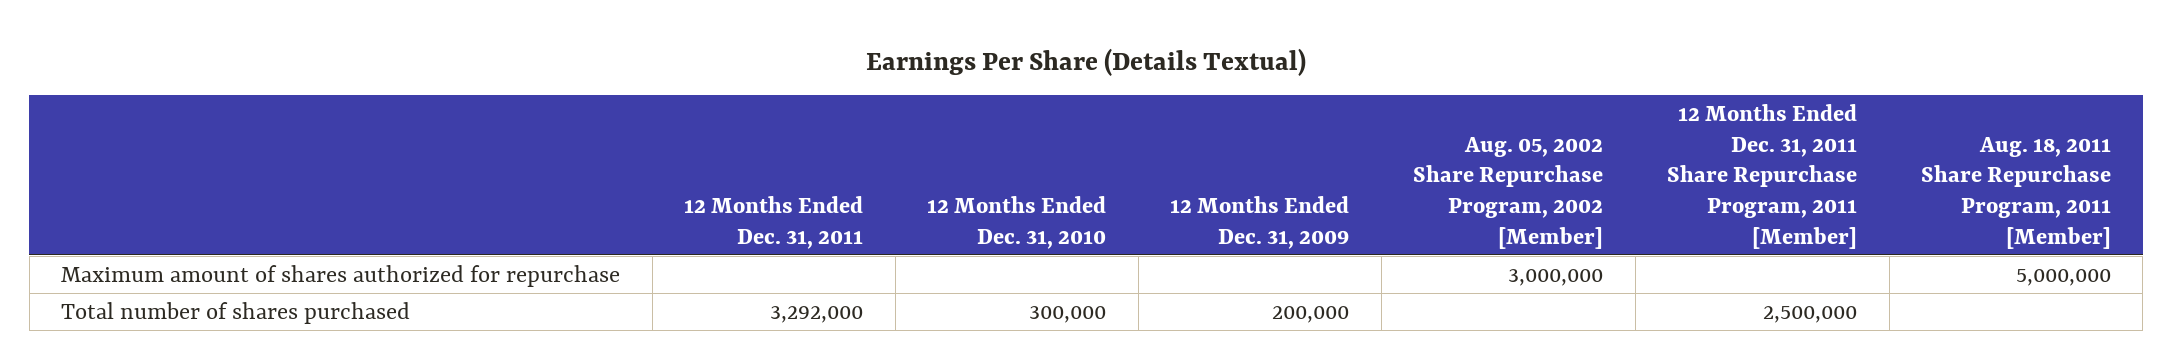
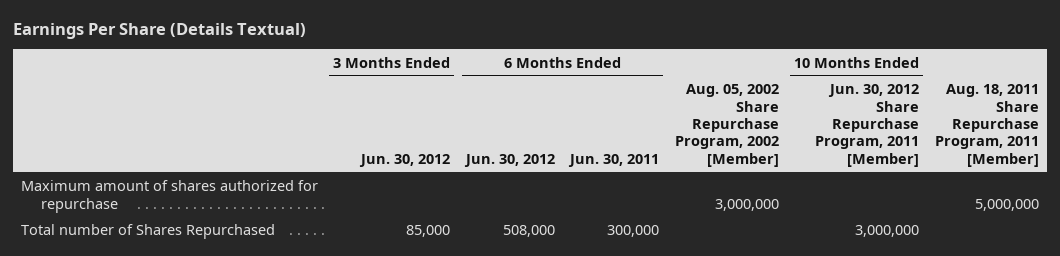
- | 12 Months Ended Dec. 31, 2011 | 12 Months Ended Dec. 31, 2010 | 12 Months Ended Dec. 31, 2009 | Aug. 05, 2002 Share Repurchase Program, 2002 [Member] | 12 Months Ended Dec. 31, 2011 Share Repurchase Program, 2011 [Member] | Aug. 18, 2011 Share Repurchase Program, 2011 [Member]
+ | 3 Months Ended Jun. 30, 2012 | 6 Months Ended Jun. 30, 2012 | 6 Months Ended Jun. 30, 2011 | Aug. 05, 2002 Share Repurchase Program, 2002 [Member] | 10 Months Ended Jun. 30, 2012 Share Repurchase Program, 2011 [Member] | Aug. 18, 2011 Share Repurchase Program, 2011 [Member]
- Total number of shares purchased | 3,292,000 | 300,000 | 200,000 | | 2,500,000 |
+ Total number of Shares Repurchased | 85,000 | 508,000 | 300,000 | | 3,000,000 |

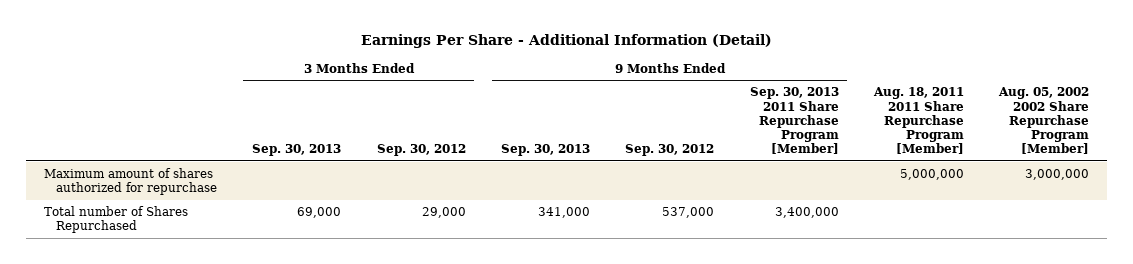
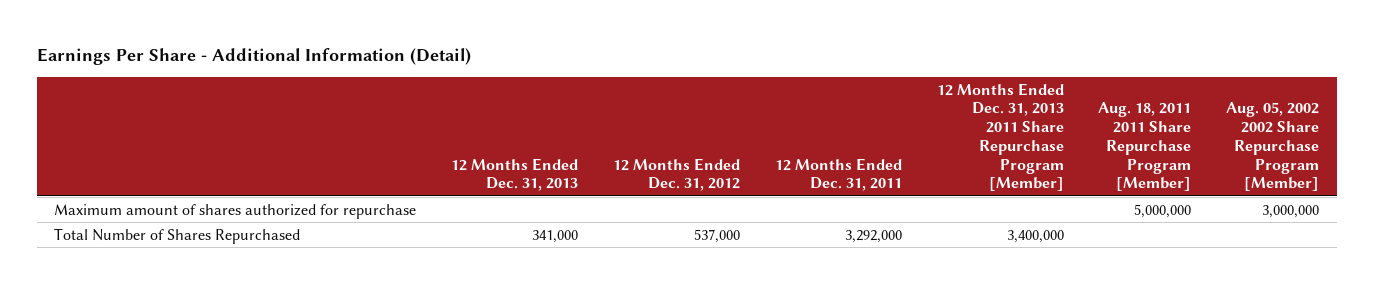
- | 3 Months Ended Sep. 30, 2013 | 3 Months Ended Sep. 30, 2012 | 9 Months Ended Sep. 30, 2013 | 9 Months Ended Sep. 30, 2012 | 9 Months Ended Sep. 30, 2013 2011 Share Repurchase Program [Member] | Aug. 18, 2011 2011 Share Repurchase Program [Member] | Aug. 05, 2002 2002 Share Repurchase Program [Member]
+ | 12 Months Ended Dec. 31, 2013 | 12 Months Ended Dec. 31, 2012 | 12 Months Ended Dec. 31, 2011 | 12 Months Ended Dec. 31, 2013 2011 Share Repurchase Program [Member] | Aug. 18, 2011 2011 Share Repurchase Program [Member] | Aug. 05, 2002 2002 Share Repurchase Program [Member]
- Total number of Shares Repurchased | 69,000 | 29,000 | 341,000 | 537,000 | 3,400,000 | |
+ Total Number of Shares Repurchased | 341,000 | 537,000 | 3,292,000 | 3,400,000 | |

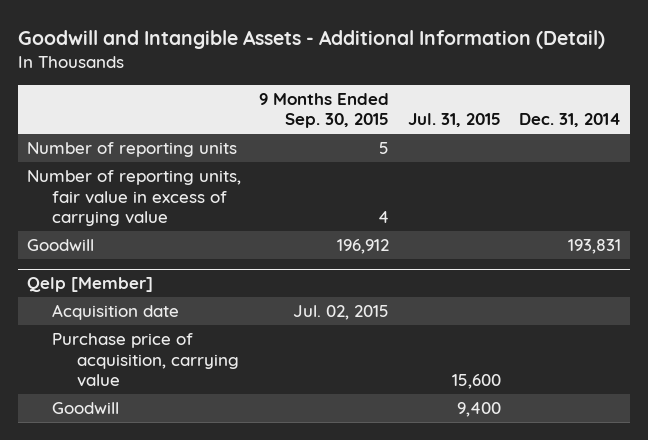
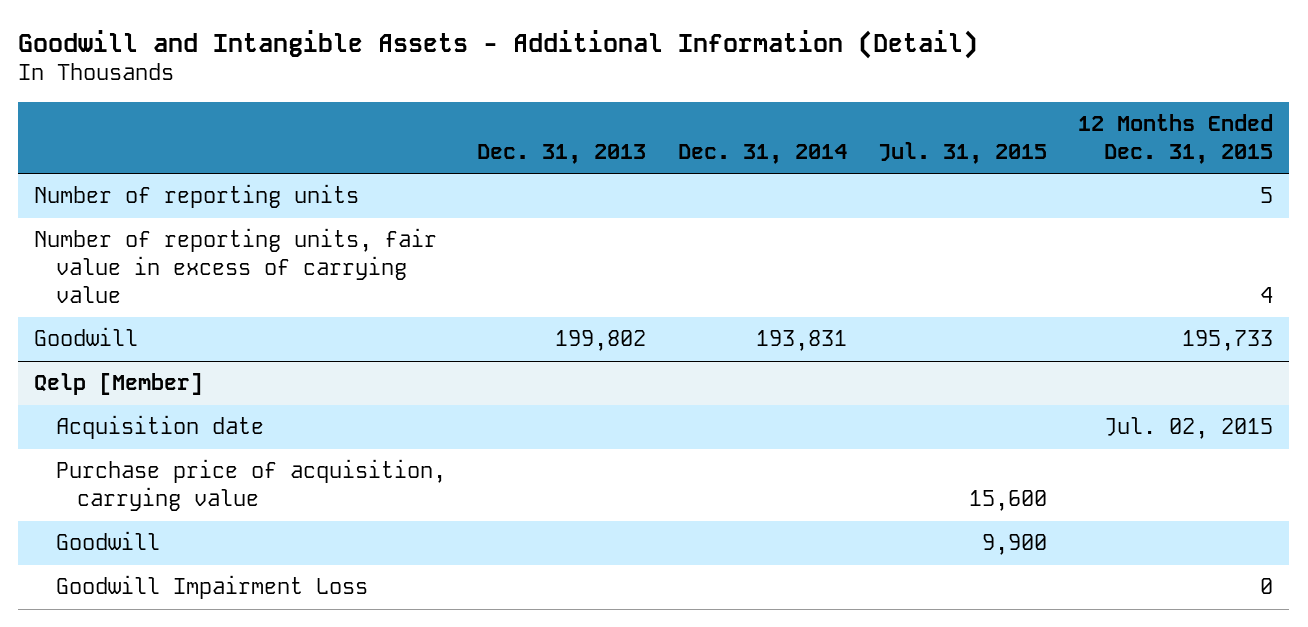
- | 9 Months Ended Sep. 30, 2015 | Jul. 31, 2015 | Dec. 31, 2014
+ | Dec. 31, 2013 | Dec. 31, 2014 | Jul. 31, 2015 | 12 Months Ended Dec. 31, 2015
@ Qelp [Member]
- Goodwill | | 9,400 |
+ Goodwill | | | 9,900 |
+ Goodwill Impairment Loss | | | | 0

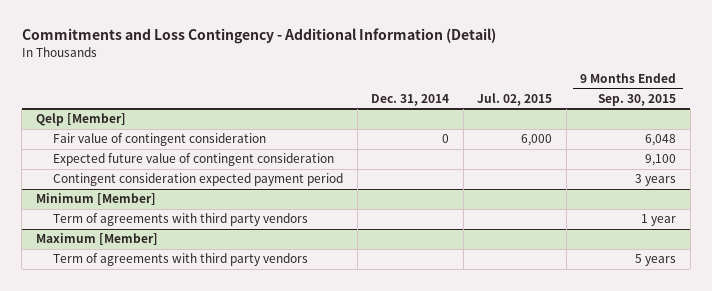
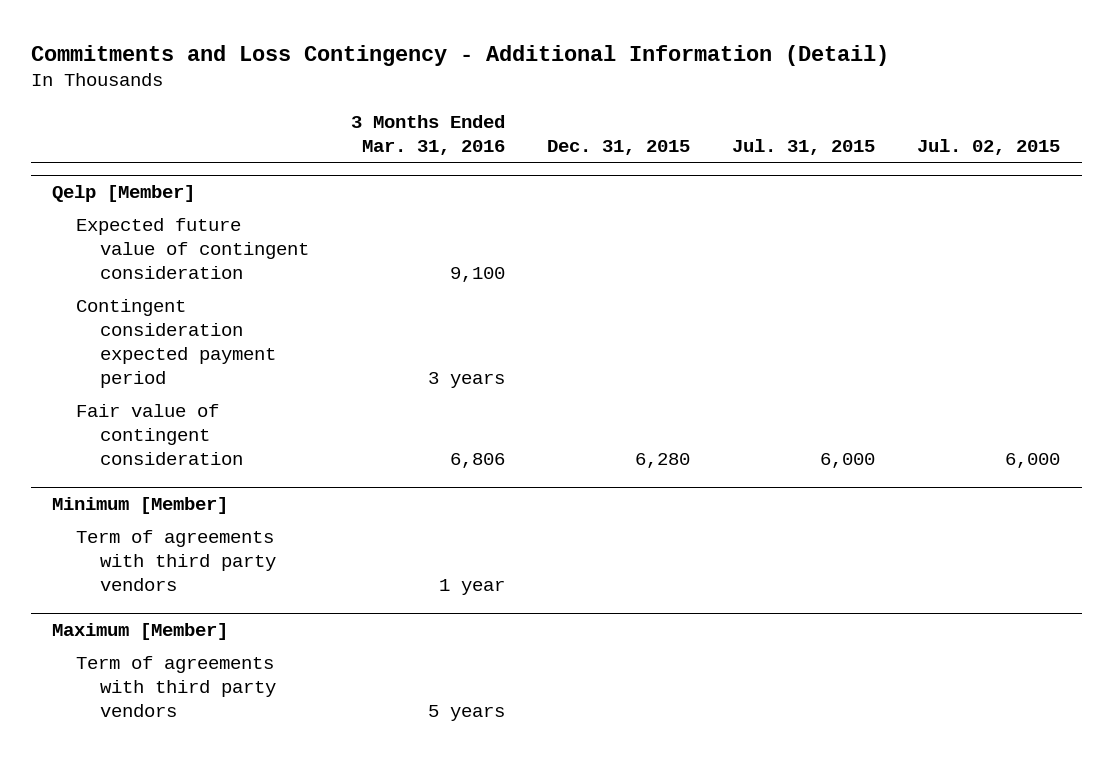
- | Dec. 31, 2014 | Jul. 02, 2015 | 9 Months Ended Sep. 30, 2015
+ | 3 Months Ended Mar. 31, 2016 | Dec. 31, 2015 | Jul. 31, 2015 | Jul. 02, 2015
@ Qelp [Member]
moved down: Fair value of contingent consideration | 6,806 | 6,280 | 6,000 | 6,000

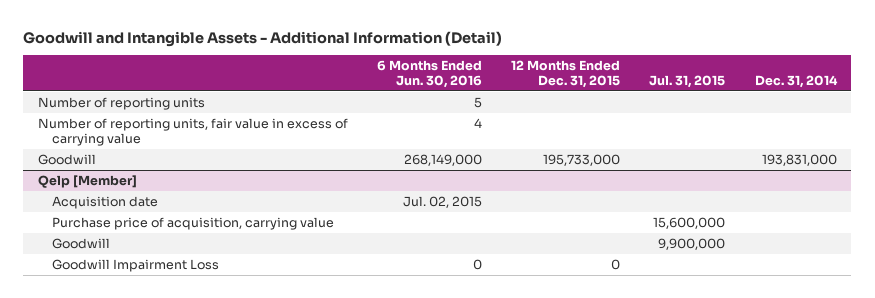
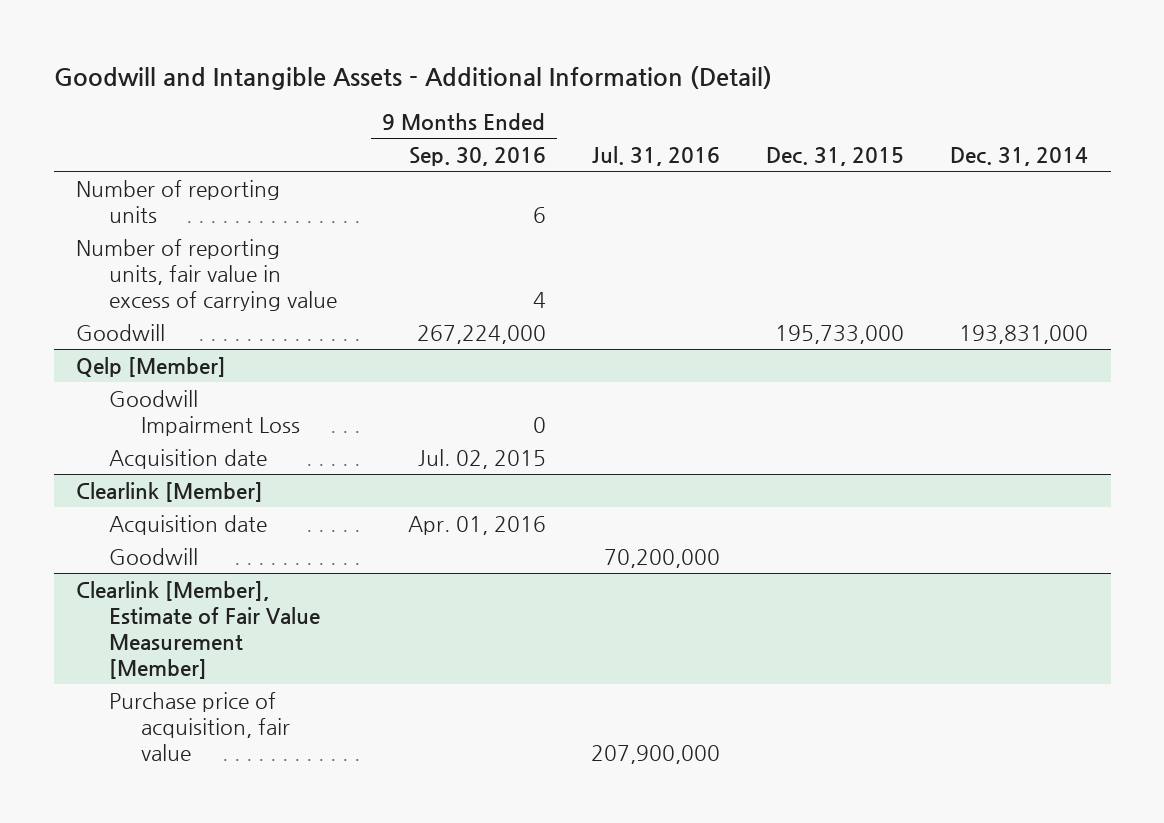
- | 6 Months Ended Jun. 30, 2016 | 12 Months Ended Dec. 31, 2015 | Jul. 31, 2015 | Dec. 31, 2014
+ | 9 Months Ended Sep. 30, 2016 | Jul. 31, 2016 | Dec. 31, 2015 | Dec. 31, 2014
@ Qelp [Member]
- Purchase price of acquisition, carrying value | | | 15,600,000 |
- Goodwill | | | 9,900,000 |
moved down: Acquisition date | Jul. 02, 2015 | | |
+ Clearlink [Member]
+ Acquisition date | Apr. 01, 2016 | | |
+ Goodwill | | 70,200,000 | |
+ Clearlink [Member], Estimate of Fair Value Measurement [Member]
+ Purchase price of acquisition, fair value | | 207,900,000 | |

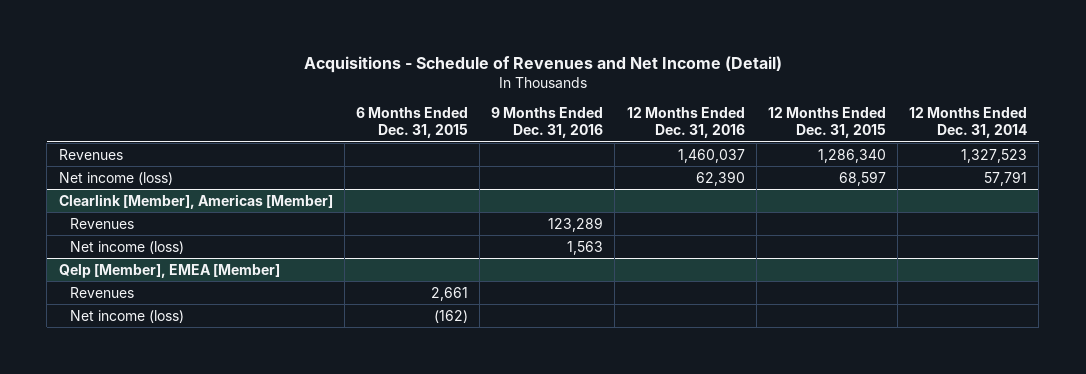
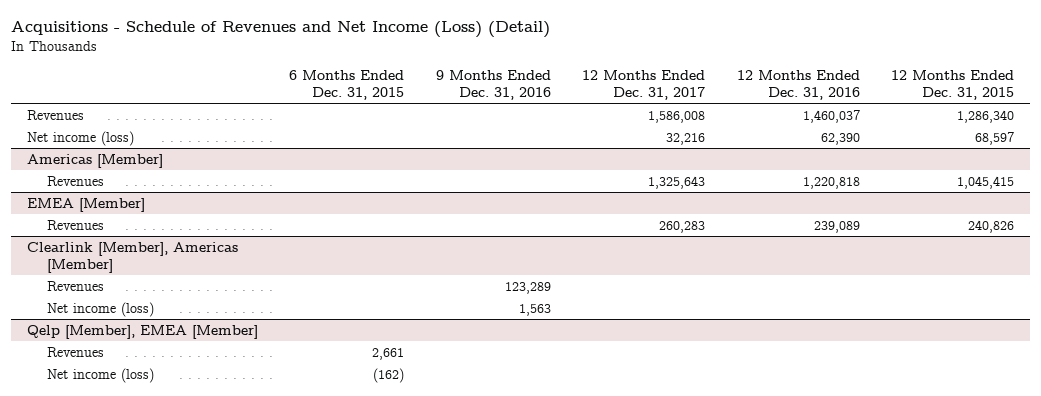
- Acquisitions - Schedule of Revenues and Net Income (Detail)
+ Acquisitions - Schedule of Revenues and Net Income (Loss) (Detail)
- | 6 Months Ended Dec. 31, 2015 | 9 Months Ended Dec. 31, 2016 | 12 Months Ended Dec. 31, 2016 | 12 Months Ended Dec. 31, 2015 | 12 Months Ended Dec. 31, 2014
+ | 6 Months Ended Dec. 31, 2015 | 9 Months Ended Dec. 31, 2016 | 12 Months Ended Dec. 31, 2017 | 12 Months Ended Dec. 31, 2016 | 12 Months Ended Dec. 31, 2015
+ Americas [Member]
+ Revenues | | | 1,325,643 | 1,220,818 | 1,045,415
+ EMEA [Member]
+ Revenues | | | 260,283 | 239,089 | 240,826

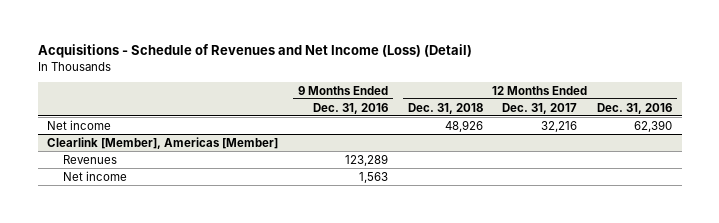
- | 6 Months Ended Dec. 31, 2015 | 9 Months Ended Dec. 31, 2016 | 12 Months Ended Dec. 31, 2017 | 12 Months Ended Dec. 31, 2016 | 12 Months Ended Dec. 31, 2015
+ | 9 Months Ended Dec. 31, 2016 | 12 Months Ended Dec. 31, 2018 | 12 Months Ended Dec. 31, 2017 | 12 Months Ended Dec. 31, 2016
- Revenues | | | 1,586,008 | 1,460,037 | 1,286,340
- Net income (loss) | | | 32,216 | 62,390 | 68,597
- Americas [Member]
- Revenues | | | 1,325,643 | 1,220,818 | 1,045,415
- EMEA [Member]
- Revenues | | | 260,283 | 239,089 | 240,826
+ Net income | | 48,926 | 32,216 | 62,390
@ Clearlink [Member], Americas [Member]
- Net income (loss) | | 1,563 | | |
- Qelp [Member], EMEA [Member]
- Revenues | 2,661 | | | |
- Net income (loss) | (162) | | | |
@ Clearlink [Member], Americas [Member]
+ Net income | 1,563 | | |

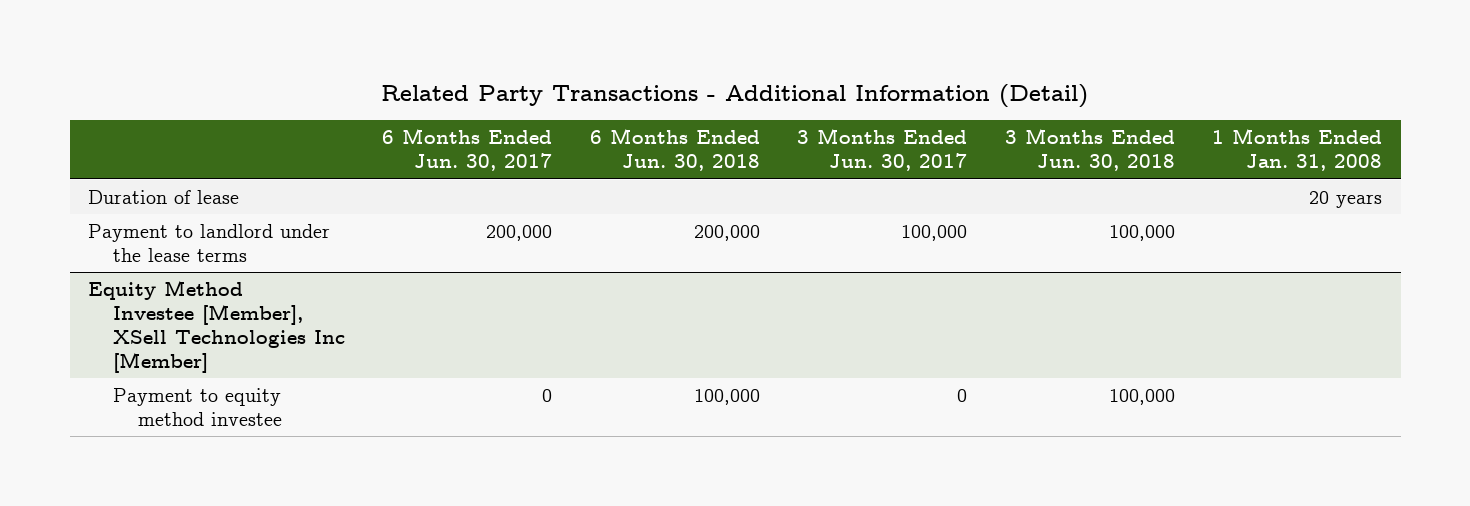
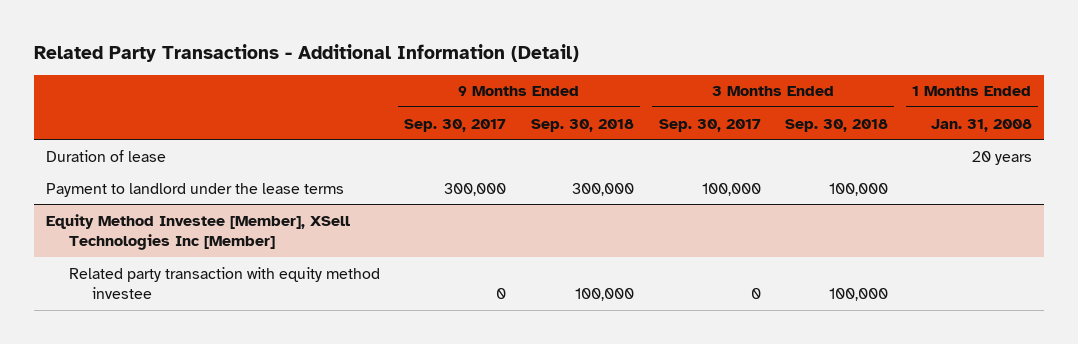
- | 6 Months Ended Jun. 30, 2017 | 6 Months Ended Jun. 30, 2018 | 3 Months Ended Jun. 30, 2017 | 3 Months Ended Jun. 30, 2018 | 1 Months Ended Jan. 31, 2008
+ | 9 Months Ended Sep. 30, 2017 | 9 Months Ended Sep. 30, 2018 | 3 Months Ended Sep. 30, 2017 | 3 Months Ended Sep. 30, 2018 | 1 Months Ended Jan. 31, 2008
@ Equity Method Investee [Member], XSell Technologies Inc [Member]
- Payment to equity method investee | 0 | 100,000 | 0 | 100,000 |
+ Related party transaction with equity method investee | 0 | 100,000 | 0 | 100,000 |

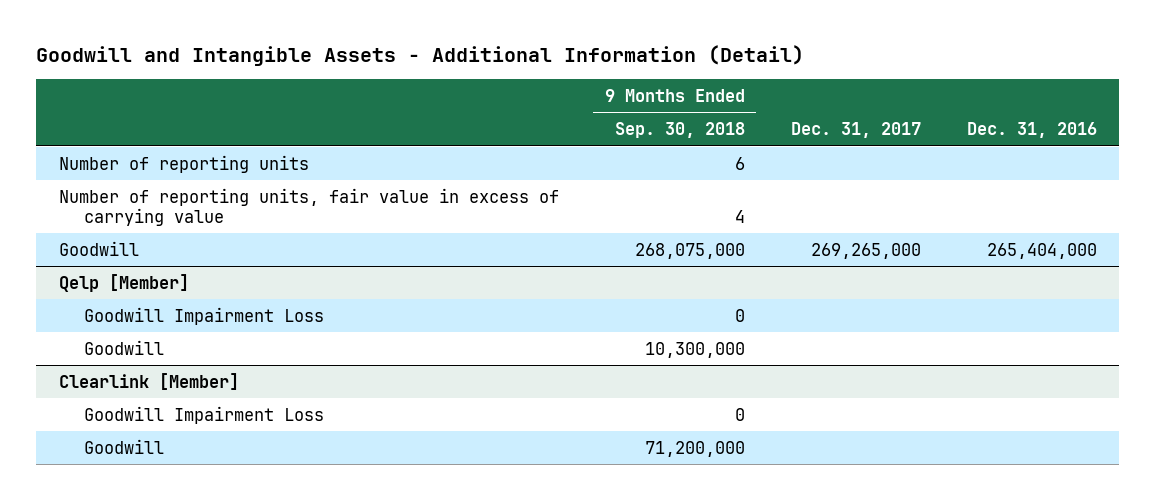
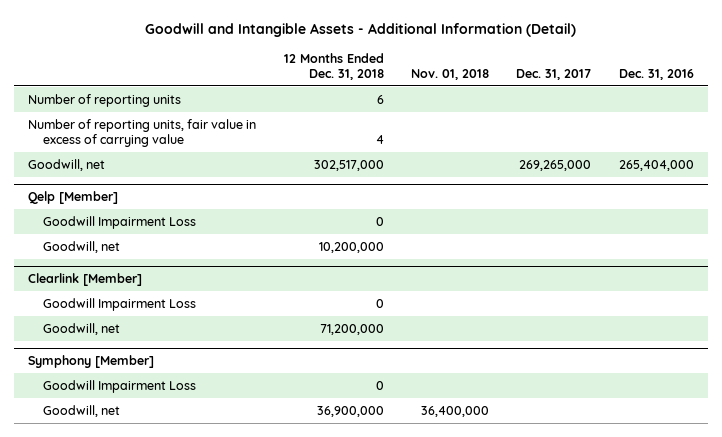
- | 9 Months Ended Sep. 30, 2018 | Dec. 31, 2017 | Dec. 31, 2016
+ | 12 Months Ended Dec. 31, 2018 | Nov. 01, 2018 | Dec. 31, 2017 | Dec. 31, 2016
- Goodwill | 268,075,000 | 269,265,000 | 265,404,000
+ Goodwill, net | 302,517,000 | | 269,265,000 | 265,404,000
@ Qelp [Member]
- Goodwill | 10,300,000 | |
+ Goodwill, net | 10,200,000 | | |
@ Clearlink [Member]
- Goodwill | 71,200,000 | |
+ Goodwill, net | 71,200,000 | | |
+ Symphony [Member]
+ Goodwill Impairment Loss | 0 | | |
+ Goodwill, net | 36,900,000 | 36,400,000 | |

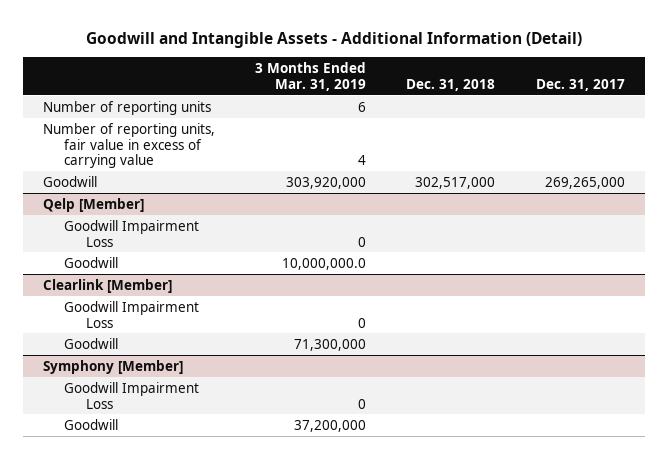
- | 12 Months Ended Dec. 31, 2018 | Nov. 01, 2018 | Dec. 31, 2017 | Dec. 31, 2016
+ | 3 Months Ended Mar. 31, 2019 | Dec. 31, 2018 | Dec. 31, 2017
- Goodwill, net | 302,517,000 | | 269,265,000 | 265,404,000
+ Goodwill | 303,920,000 | 302,517,000 | 269,265,000
@ Qelp [Member]
- Goodwill, net | 10,200,000 | | |
+ Goodwill | 10,000,000.0 | |
@ Clearlink [Member]
- Goodwill, net | 71,200,000 | | |
+ Goodwill | 71,300,000 | |
@ Symphony [Member]
- Goodwill, net | 36,900,000 | 36,400,000 | |
+ Goodwill | 37,200,000 | |

